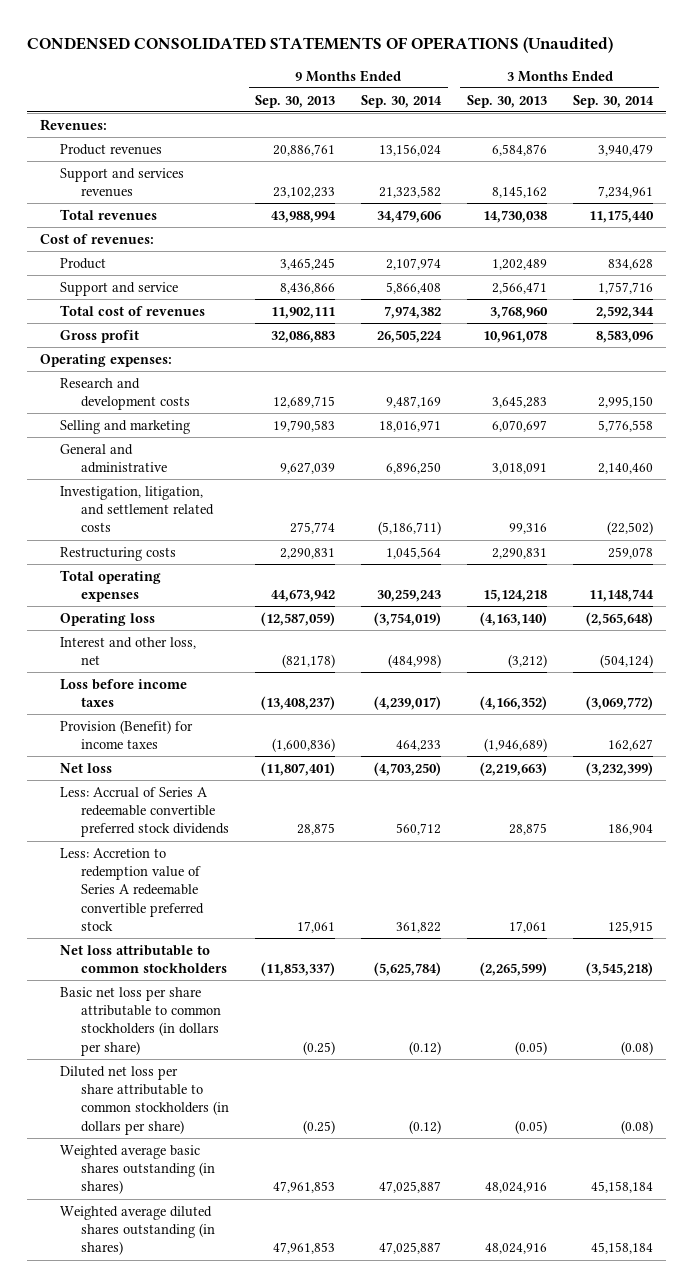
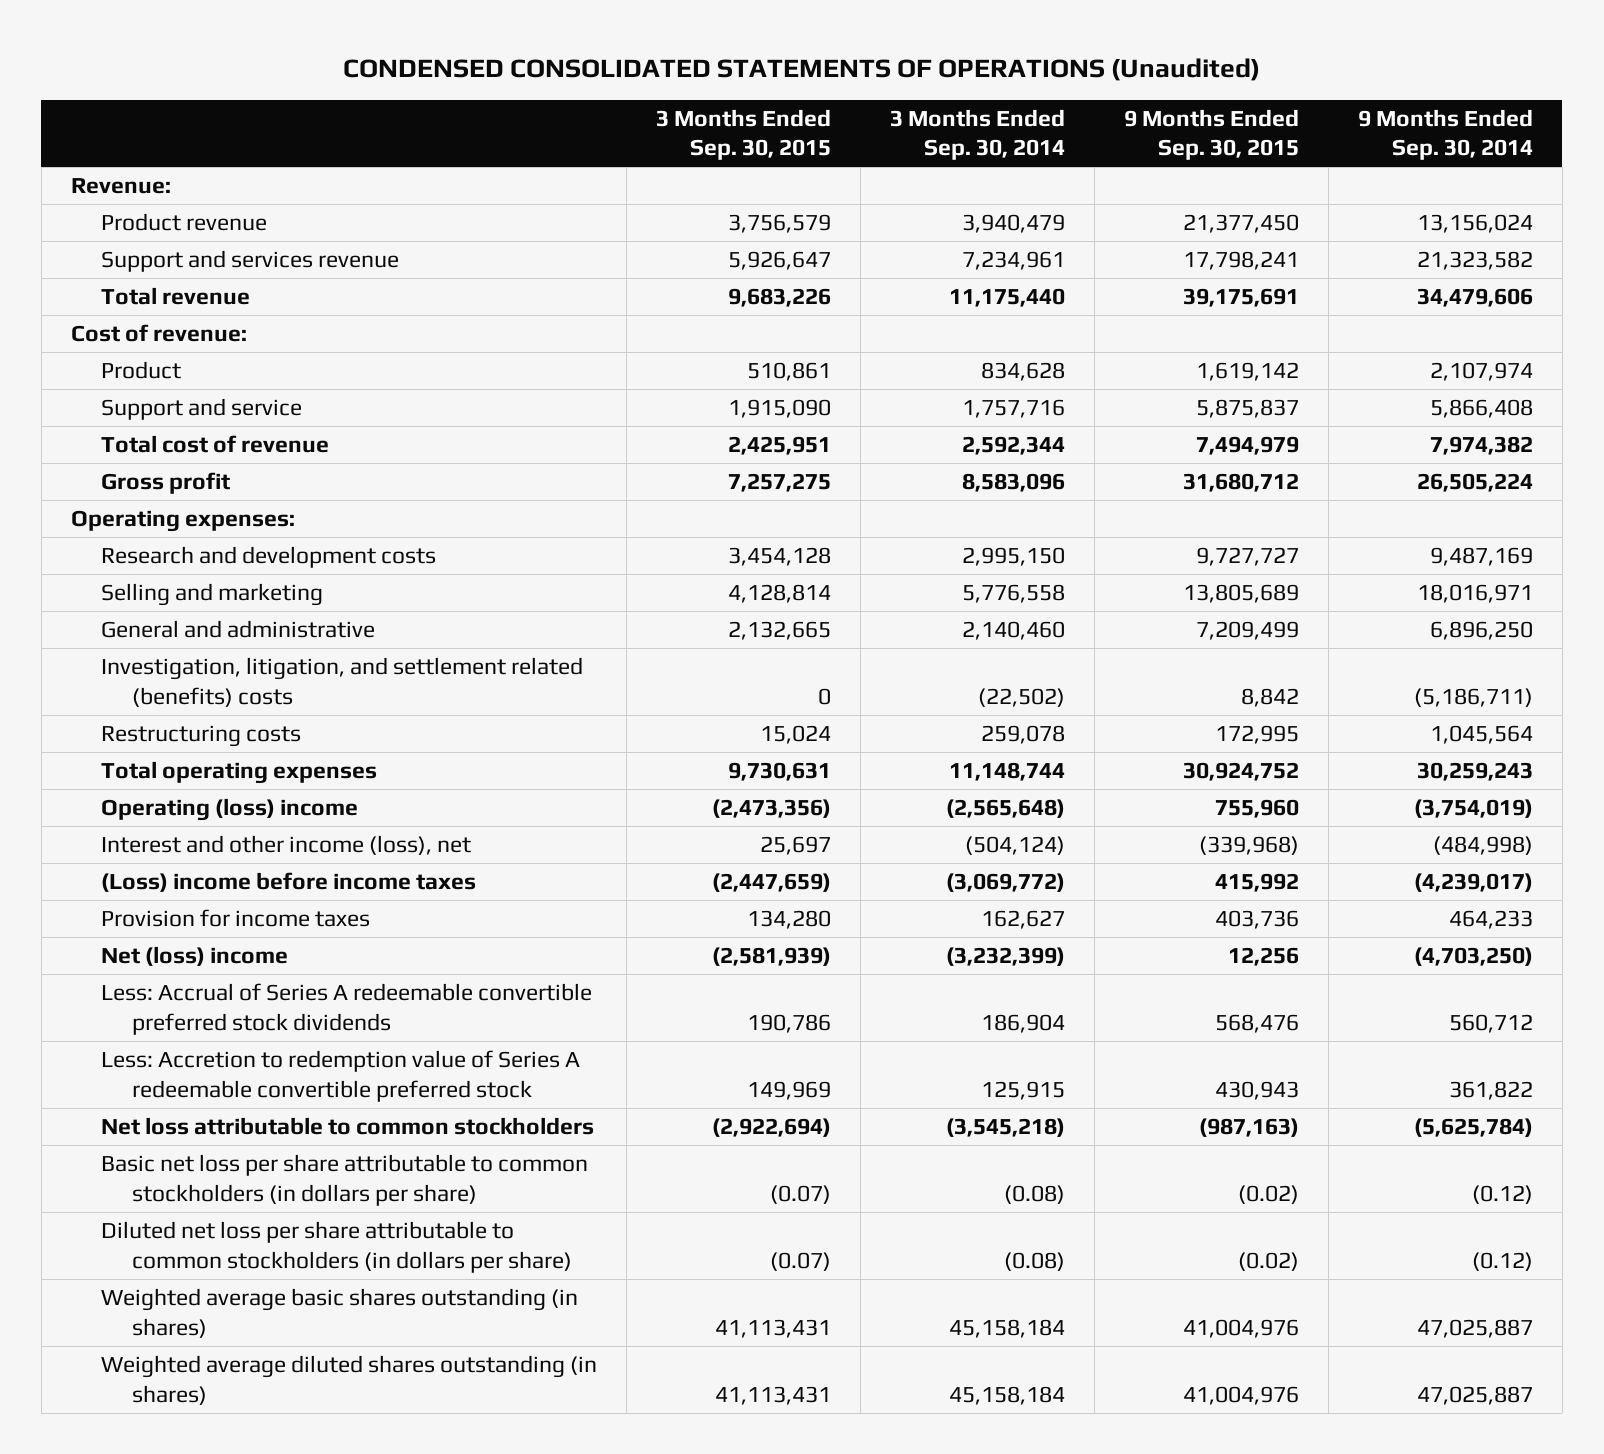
- | 9 Months Ended Sep. 30, 2013 | 9 Months Ended Sep. 30, 2014 | 3 Months Ended Sep. 30, 2013 | 3 Months Ended Sep. 30, 2014
+ | 3 Months Ended Sep. 30, 2015 | 3 Months Ended Sep. 30, 2014 | 9 Months Ended Sep. 30, 2015 | 9 Months Ended Sep. 30, 2014
- Revenues:
- Product revenues | 20,886,761 | 13,156,024 | 6,584,876 | 3,940,479
- Support and services revenues | 23,102,233 | 21,323,582 | 8,145,162 | 7,234,961
- Total revenues | 43,988,994 | 34,479,606 | 14,730,038 | 11,175,440
- Cost of revenues:
+ Revenue:
+ Product revenue | 3,756,579 | 3,940,479 | 21,377,450 | 13,156,024
+ Support and services revenue | 5,926,647 | 7,234,961 | 17,798,241 | 21,323,582
+ Total revenue | 9,683,226 | 11,175,440 | 39,175,691 | 34,479,606
+ Cost of revenue:
- Total cost of revenues | 11,902,111 | 7,974,382 | 3,768,960 | 2,592,344
+ Total cost of revenue | 2,425,951 | 2,592,344 | 7,494,979 | 7,974,382
- Investigation, litigation, and settlement related costs | 275,774 | (5,186,711) | 99,316 | (22,502)
+ Investigation, litigation, and settlement related (benefits) costs | 0 | (22,502) | 8,842 | (5,186,711)
- Operating loss | (12,587,059) | (3,754,019) | (4,163,140) | (2,565,648)
- Interest and other loss, net | (821,178) | (484,998) | (3,212) | (504,124)
- Loss before income taxes | (13,408,237) | (4,239,017) | (4,166,352) | (3,069,772)
- Provision (Benefit) for income taxes | (1,600,836) | 464,233 | (1,946,689) | 162,627
- Net loss | (11,807,401) | (4,703,250) | (2,219,663) | (3,232,399)
+ Operating (loss) income | (2,473,356) | (2,565,648) | 755,960 | (3,754,019)
+ Interest and other income (loss), net | 25,697 | (504,124) | (339,968) | (484,998)
+ (Loss) income before income taxes | (2,447,659) | (3,069,772) | 415,992 | (4,239,017)
+ Provision for income taxes | 134,280 | 162,627 | 403,736 | 464,233
+ Net (loss) income | (2,581,939) | (3,232,399) | 12,256 | (4,703,250)

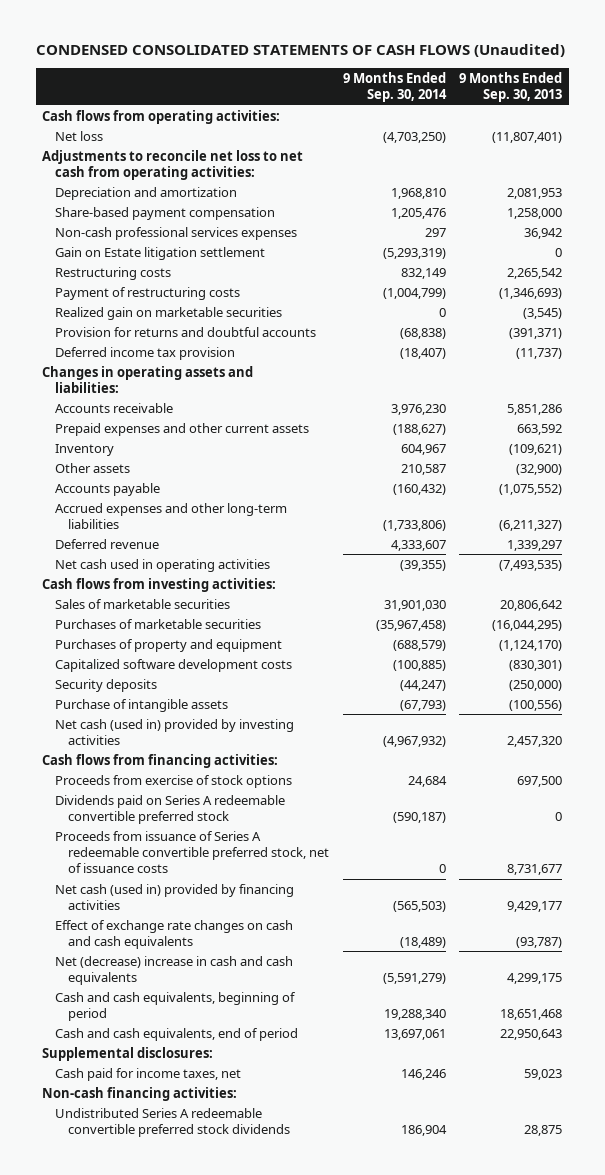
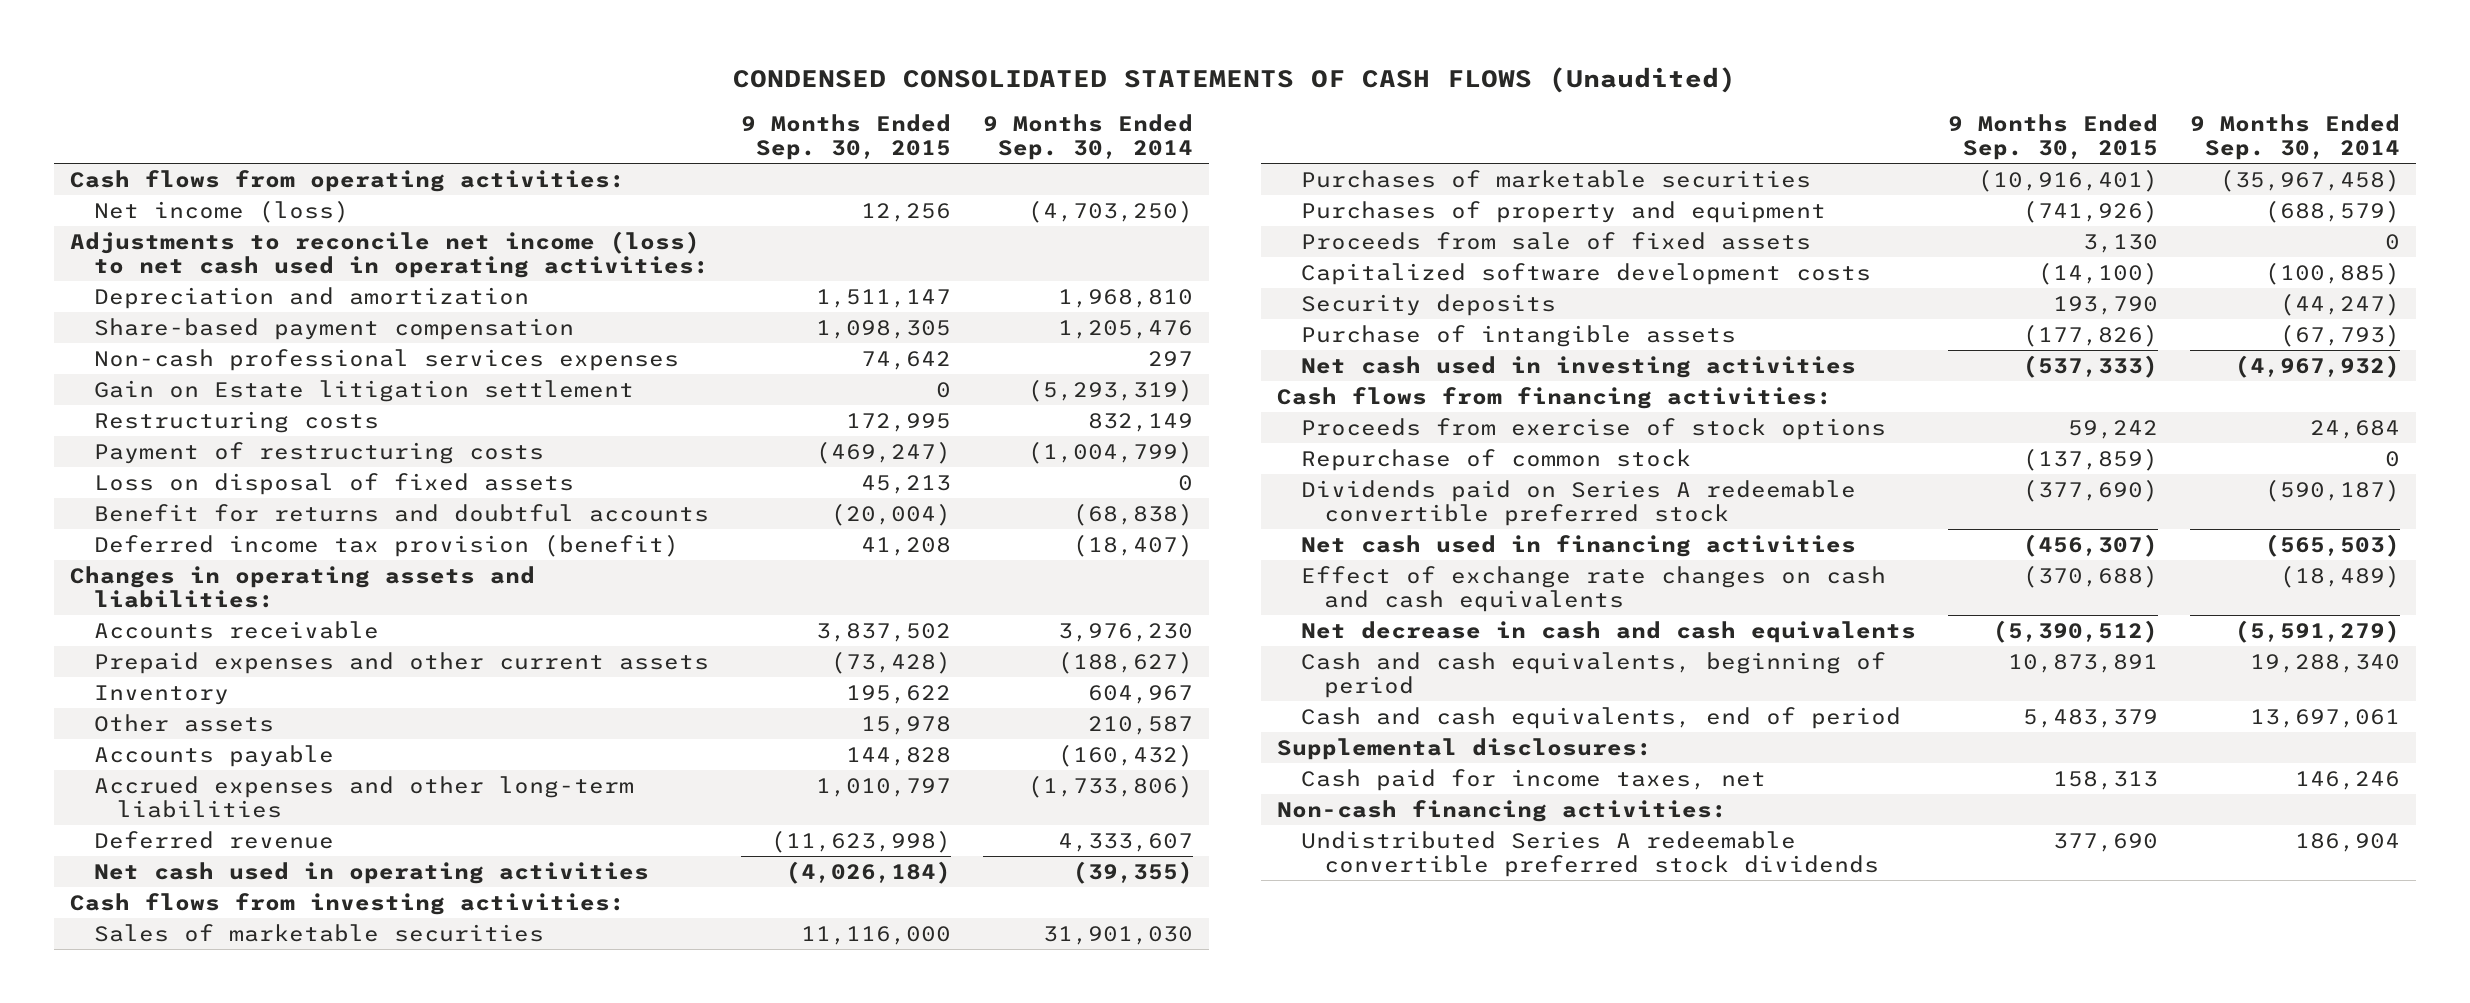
- | 9 Months Ended Sep. 30, 2014 | 9 Months Ended Sep. 30, 2013
+ | 9 Months Ended Sep. 30, 2015 | 9 Months Ended Sep. 30, 2014
- Net loss | (4,703,250) | (11,807,401)
- Adjustments to reconcile net loss to net cash from operating activities:
+ Net income (loss) | 12,256 | (4,703,250)
+ Adjustments to reconcile net income (loss) to net cash used in operating activities:
- Realized gain on marketable securities | 0 | (3,545)
- Provision for returns and doubtful accounts | (68,838) | (391,371)
- Deferred income tax provision | (18,407) | (11,737)
+ Loss on disposal of fixed assets | 45,213 | 0
+ Benefit for returns and doubtful accounts | (20,004) | (68,838)
+ Deferred income tax provision (benefit) | 41,208 | (18,407)
+ Proceeds from sale of fixed assets | 3,130 | 0
- Net cash (used in) provided by investing activities | (4,967,932) | 2,457,320
+ Net cash used in investing activities | (537,333) | (4,967,932)
+ Repurchase of common stock | (137,859) | 0
- Proceeds from issuance of Series A redeemable convertible preferred stock, net of issuance costs | 0 | 8,731,677
- Net cash (used in) provided by financing activities | (565,503) | 9,429,177
+ Net cash used in financing activities | (456,307) | (565,503)
- Net (decrease) increase in cash and cash equivalents | (5,591,279) | 4,299,175
+ Net decrease in cash and cash equivalents | (5,390,512) | (5,591,279)

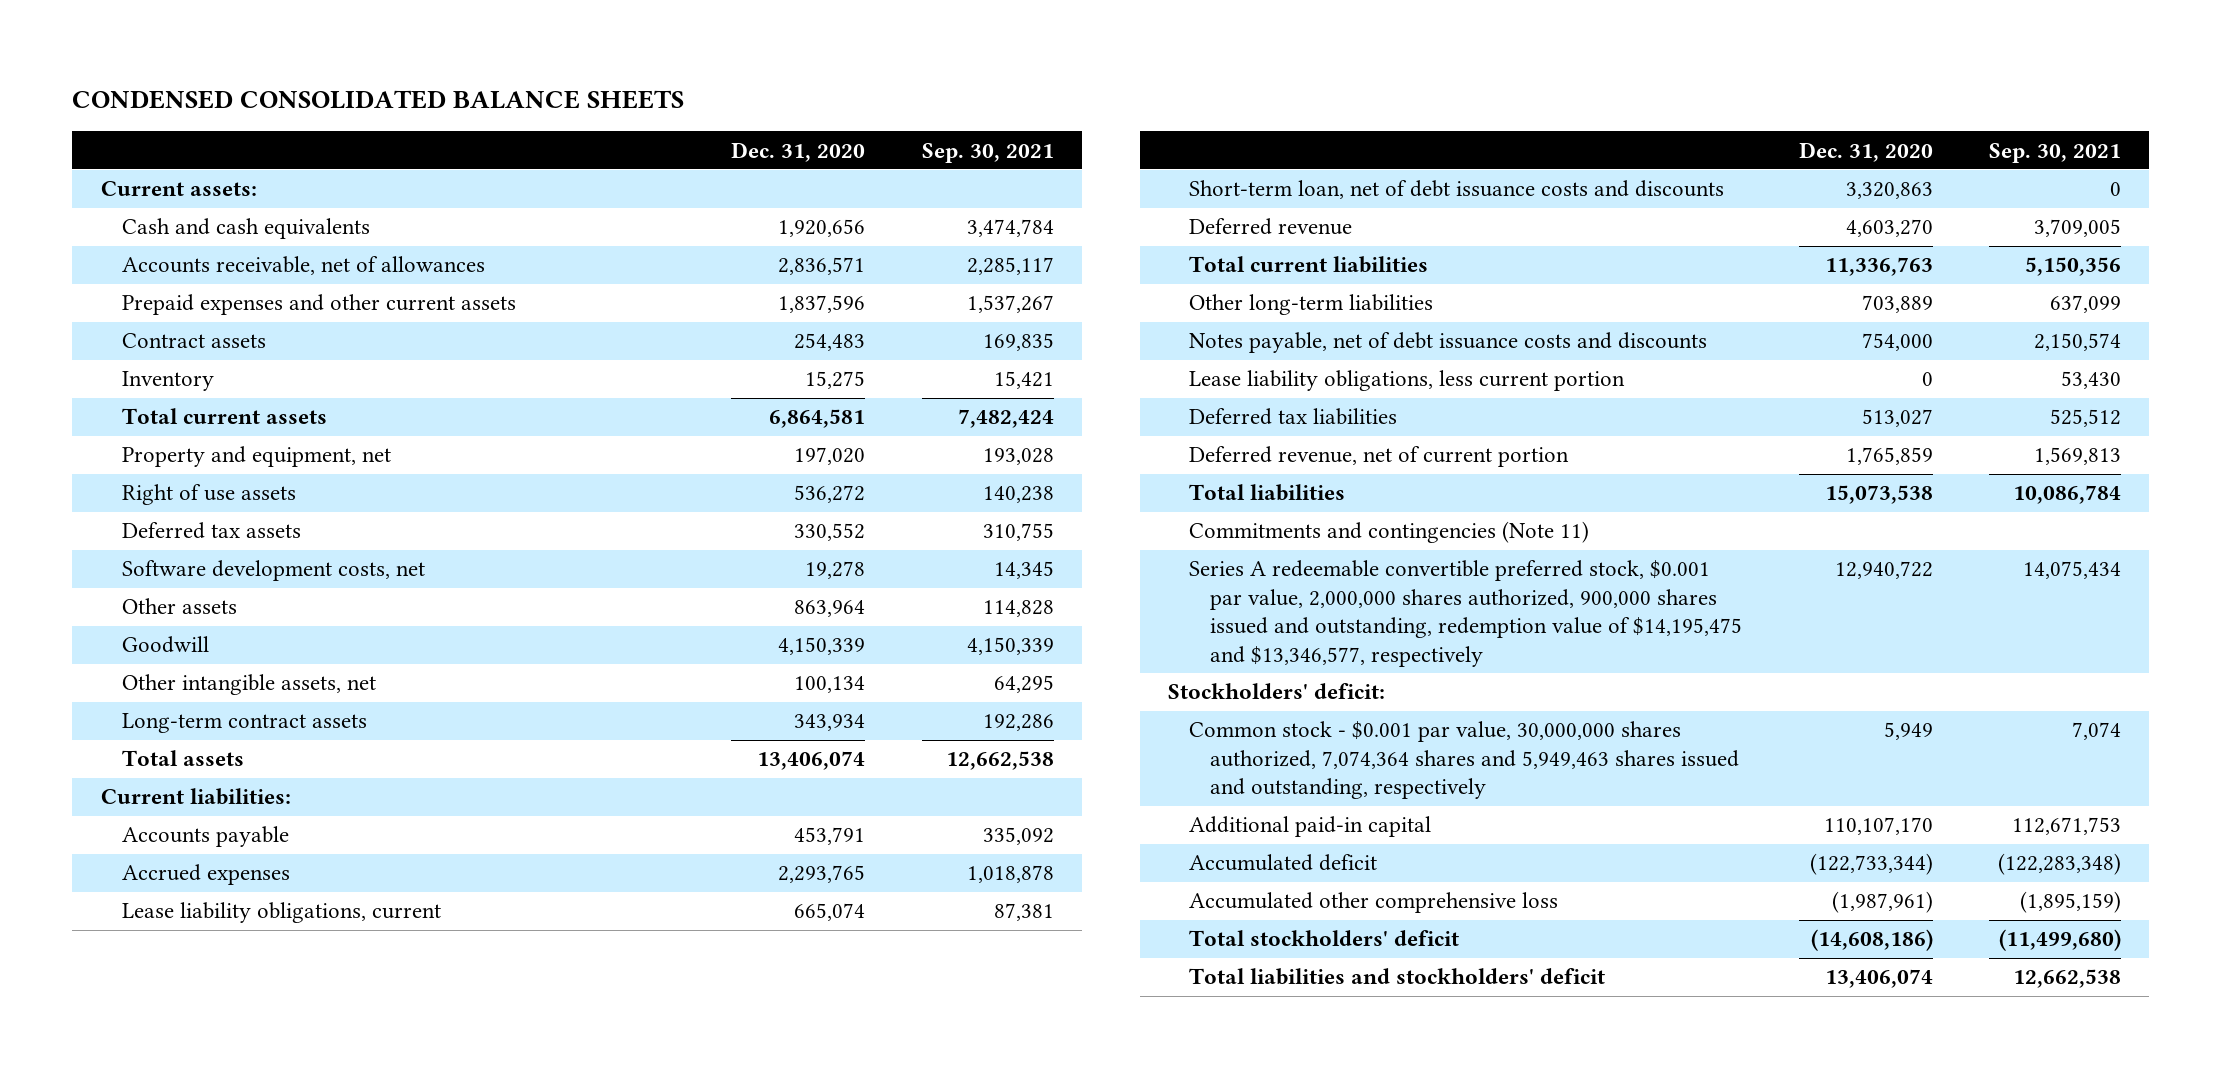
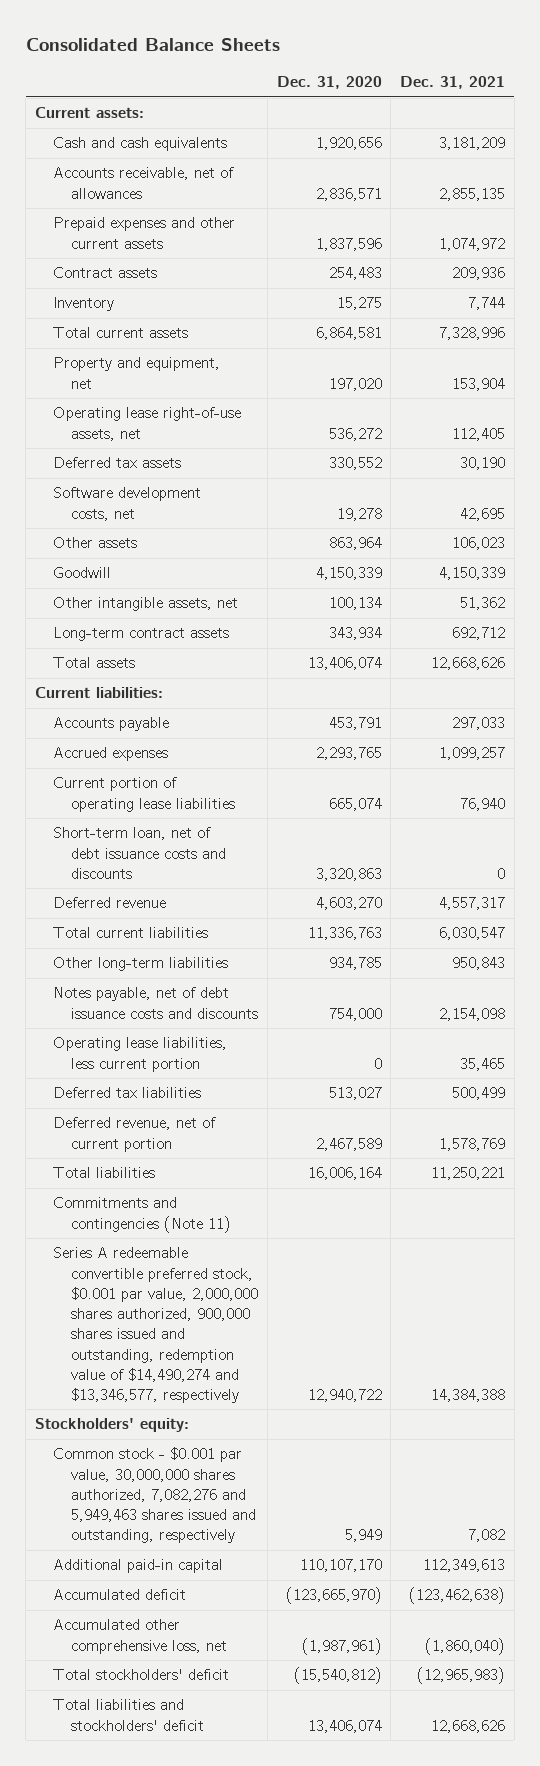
- CONDENSED CONSOLIDATED BALANCE SHEETS
+ Consolidated Balance Sheets
- | Dec. 31, 2020 | Sep. 30, 2021
+ | Dec. 31, 2020 | Dec. 31, 2021
- Right of use assets | 536,272 | 140,238
+ Operating lease right-of-use assets, net | 536,272 | 112,405
- Lease liability obligations, current | 665,074 | 87,381
+ Current portion of operating lease liabilities | 665,074 | 76,940
- Other long-term liabilities | 703,889 | 637,099
+ Other long-term liabilities | 934,785 | 950,843
- Lease liability obligations, less current portion | 0 | 53,430
+ Operating lease liabilities, less current portion | 0 | 35,465
- Deferred revenue, net of current portion | 1,765,859 | 1,569,813
- Total liabilities | 15,073,538 | 10,086,784
+ Deferred revenue, net of current portion | 2,467,589 | 1,578,769
+ Total liabilities | 16,006,164 | 11,250,221
- Series A redeemable convertible preferred stock, $0.001 par value, 2,000,000 shares authorized, 900,000 shares issued and outstanding, redemption value of $14,195,475 and $13,346,577, respectively | 12,940,722 | 14,075,434
- Stockholders' deficit:
- Common stock - $0.001 par value, 30,000,000 shares authorized, 7,074,364 shares and 5,949,463 shares issued and outstanding, respectively | 5,949 | 7,074
+ Series A redeemable convertible preferred stock, $0.001 par value, 2,000,000 shares authorized, 900,000 shares issued and outstanding, redemption value of $14,490,274 and $13,346,577, respectively | 12,940,722 | 14,384,388
+ Stockholders' equity:
+ Common stock - $0.001 par value, 30,000,000 shares authorized, 7,082,276 and 5,949,463 shares issued and outstanding, respectively | 5,949 | 7,082
- Accumulated deficit | (122,733,344) | (122,283,348)
- Accumulated other comprehensive loss | (1,987,961) | (1,895,159)
- Total stockholders' deficit | (14,608,186) | (11,499,680)
+ Accumulated deficit | (123,665,970) | (123,462,638)
+ Accumulated other comprehensive loss, net | (1,987,961) | (1,860,040)
+ Total stockholders' deficit | (15,540,812) | (12,965,983)

